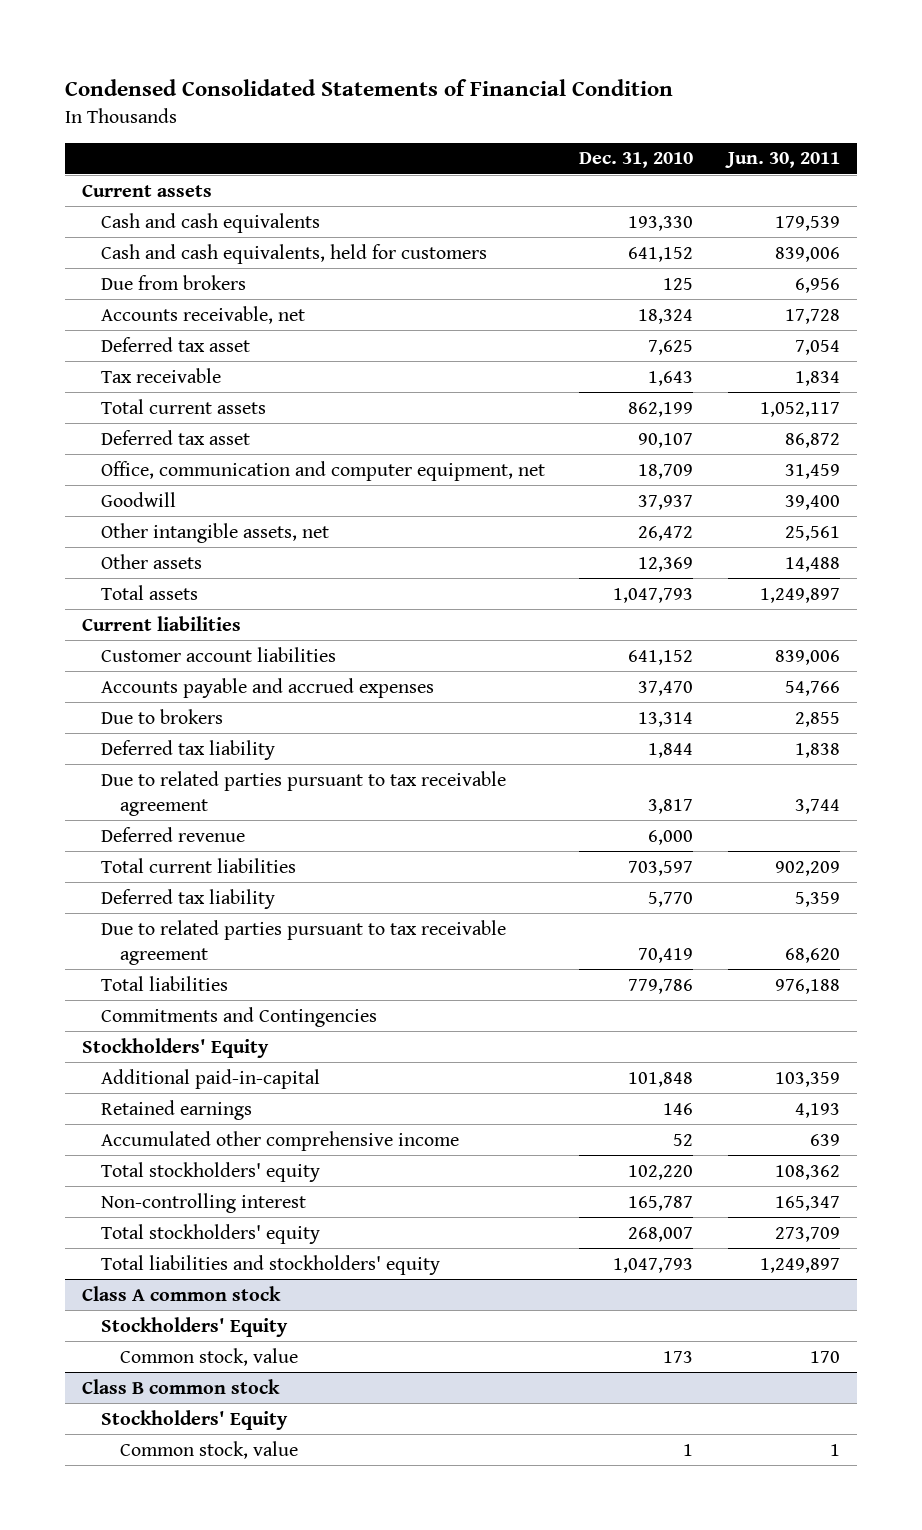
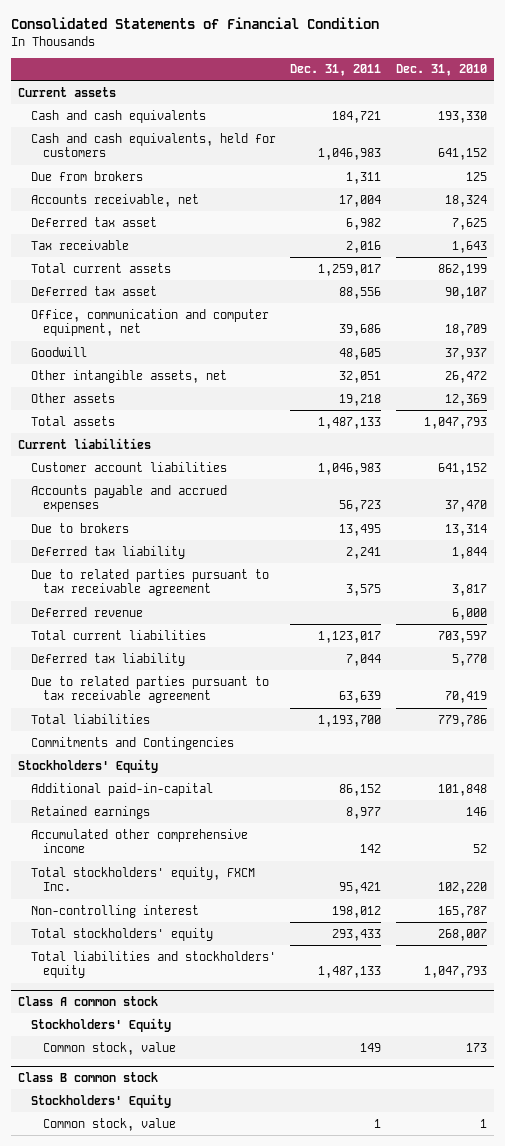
- Condensed Consolidated Statements of Financial Condition
+ Consolidated Statements of Financial Condition
- | Dec. 31, 2010 | Jun. 30, 2011
+ | Dec. 31, 2011 | Dec. 31, 2010
- Total stockholders' equity | 102,220 | 108,362
+ Total stockholders' equity, FXCM Inc. | 95,421 | 102,220

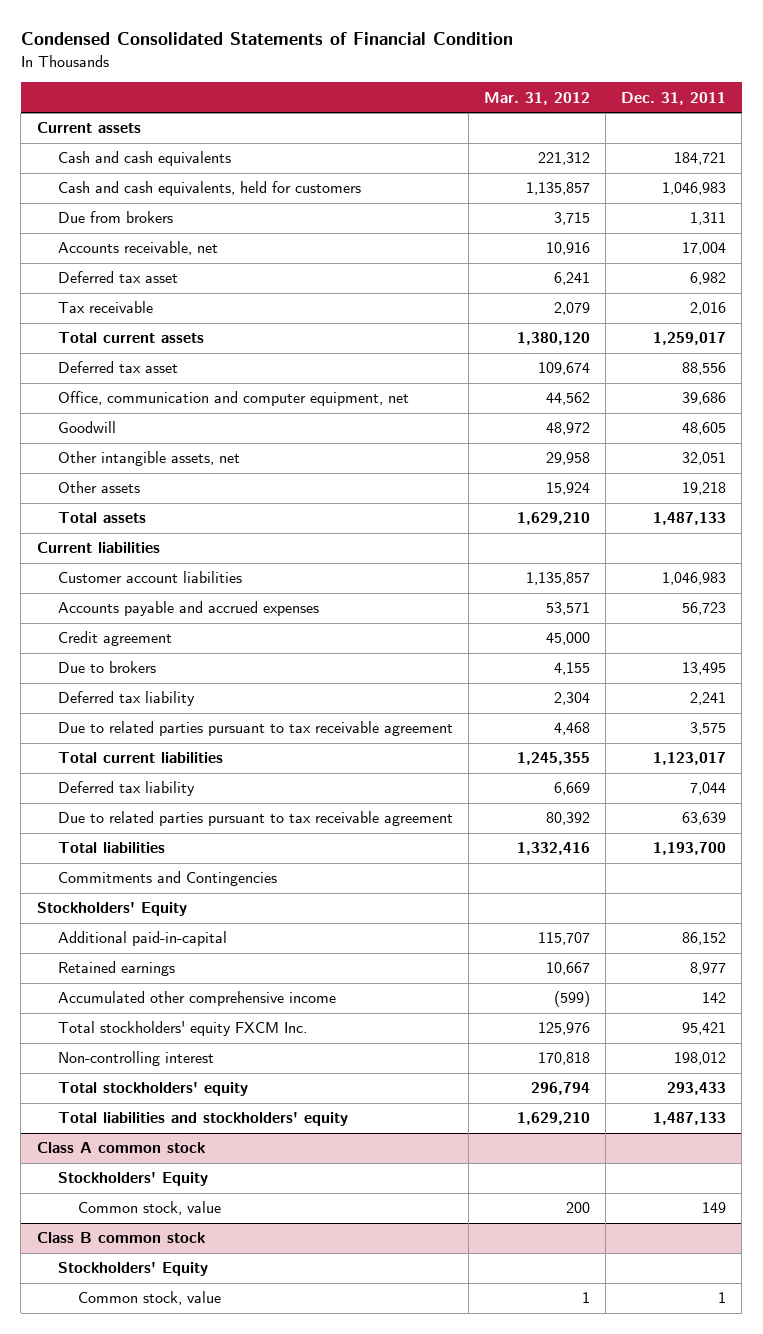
- Consolidated Statements of Financial Condition
+ Condensed Consolidated Statements of Financial Condition
- | Dec. 31, 2011 | Dec. 31, 2010
+ | Mar. 31, 2012 | Dec. 31, 2011
+ Credit agreement | 45,000 |
- Deferred revenue | | 6,000
- Total stockholders' equity, FXCM Inc. | 95,421 | 102,220
+ Total stockholders' equity FXCM Inc. | 125,976 | 95,421

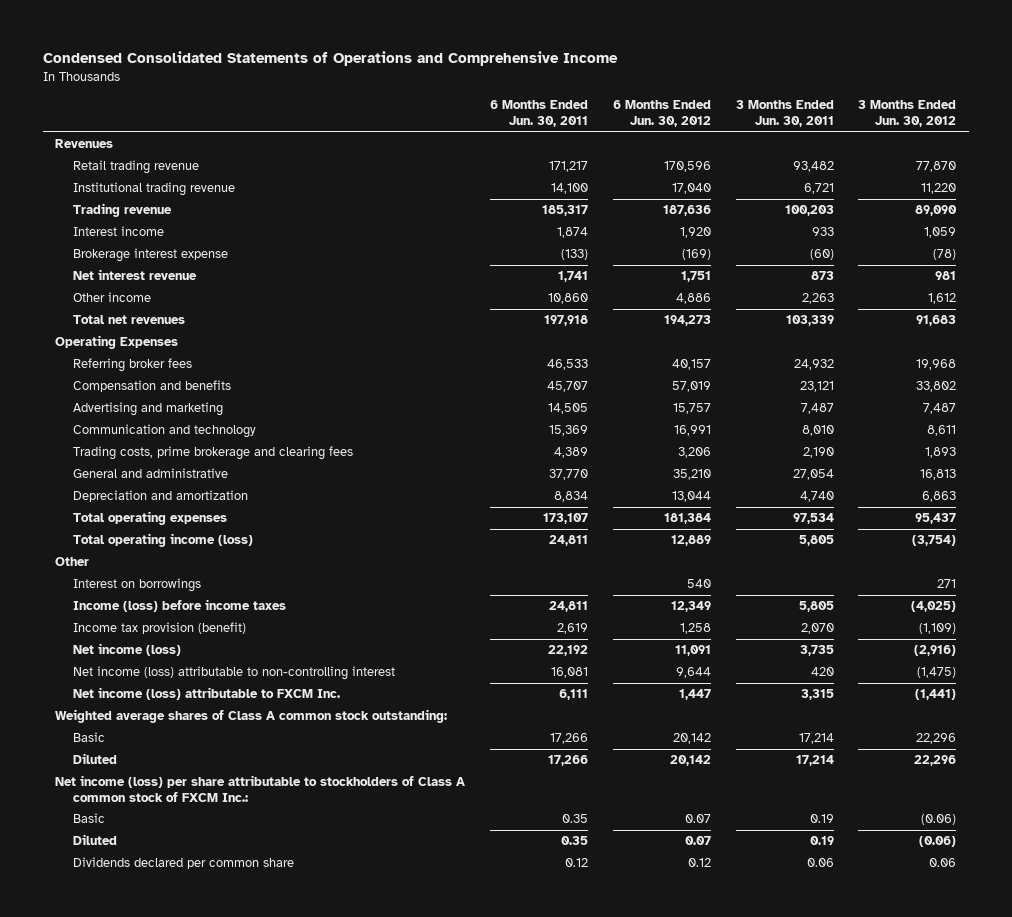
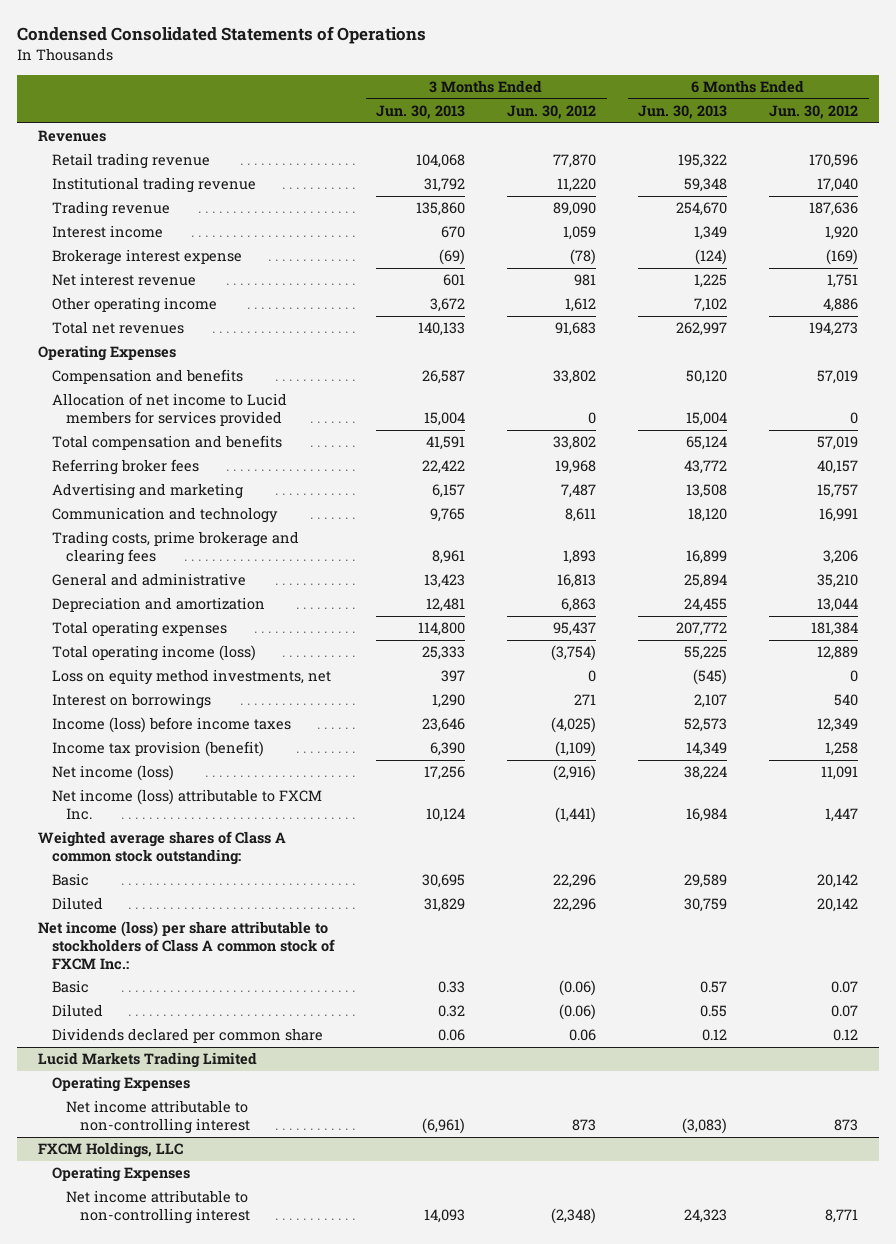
- Condensed Consolidated Statements of Operations and Comprehensive Income
+ Condensed Consolidated Statements of Operations
- | 6 Months Ended Jun. 30, 2011 | 6 Months Ended Jun. 30, 2012 | 3 Months Ended Jun. 30, 2011 | 3 Months Ended Jun. 30, 2012
+ | 3 Months Ended Jun. 30, 2013 | 3 Months Ended Jun. 30, 2012 | 6 Months Ended Jun. 30, 2013 | 6 Months Ended Jun. 30, 2012
- Other income | 10,860 | 4,886 | 2,263 | 1,612
+ Other operating income | 3,672 | 1,612 | 7,102 | 4,886
+ Allocation of net income to Lucid members for services provided | 15,004 | 0 | 15,004 | 0
+ Total compensation and benefits | 41,591 | 33,802 | 65,124 | 57,019
moved down: Referring broker fees | 22,422 | 19,968 | 43,772 | 40,157
- Other
+ Loss on equity method investments, net | 397 | 0 | (545) | 0
- Net income (loss) attributable to non-controlling interest | 16,081 | 9,644 | 420 | (1,475)
+ Lucid Markets Trading Limited
+ Operating Expenses
+ Net income attributable to non-controlling interest | (6,961) | 873 | (3,083) | 873
+ FXCM Holdings, LLC
+ Operating Expenses
+ Net income attributable to non-controlling interest | 14,093 | (2,348) | 24,323 | 8,771

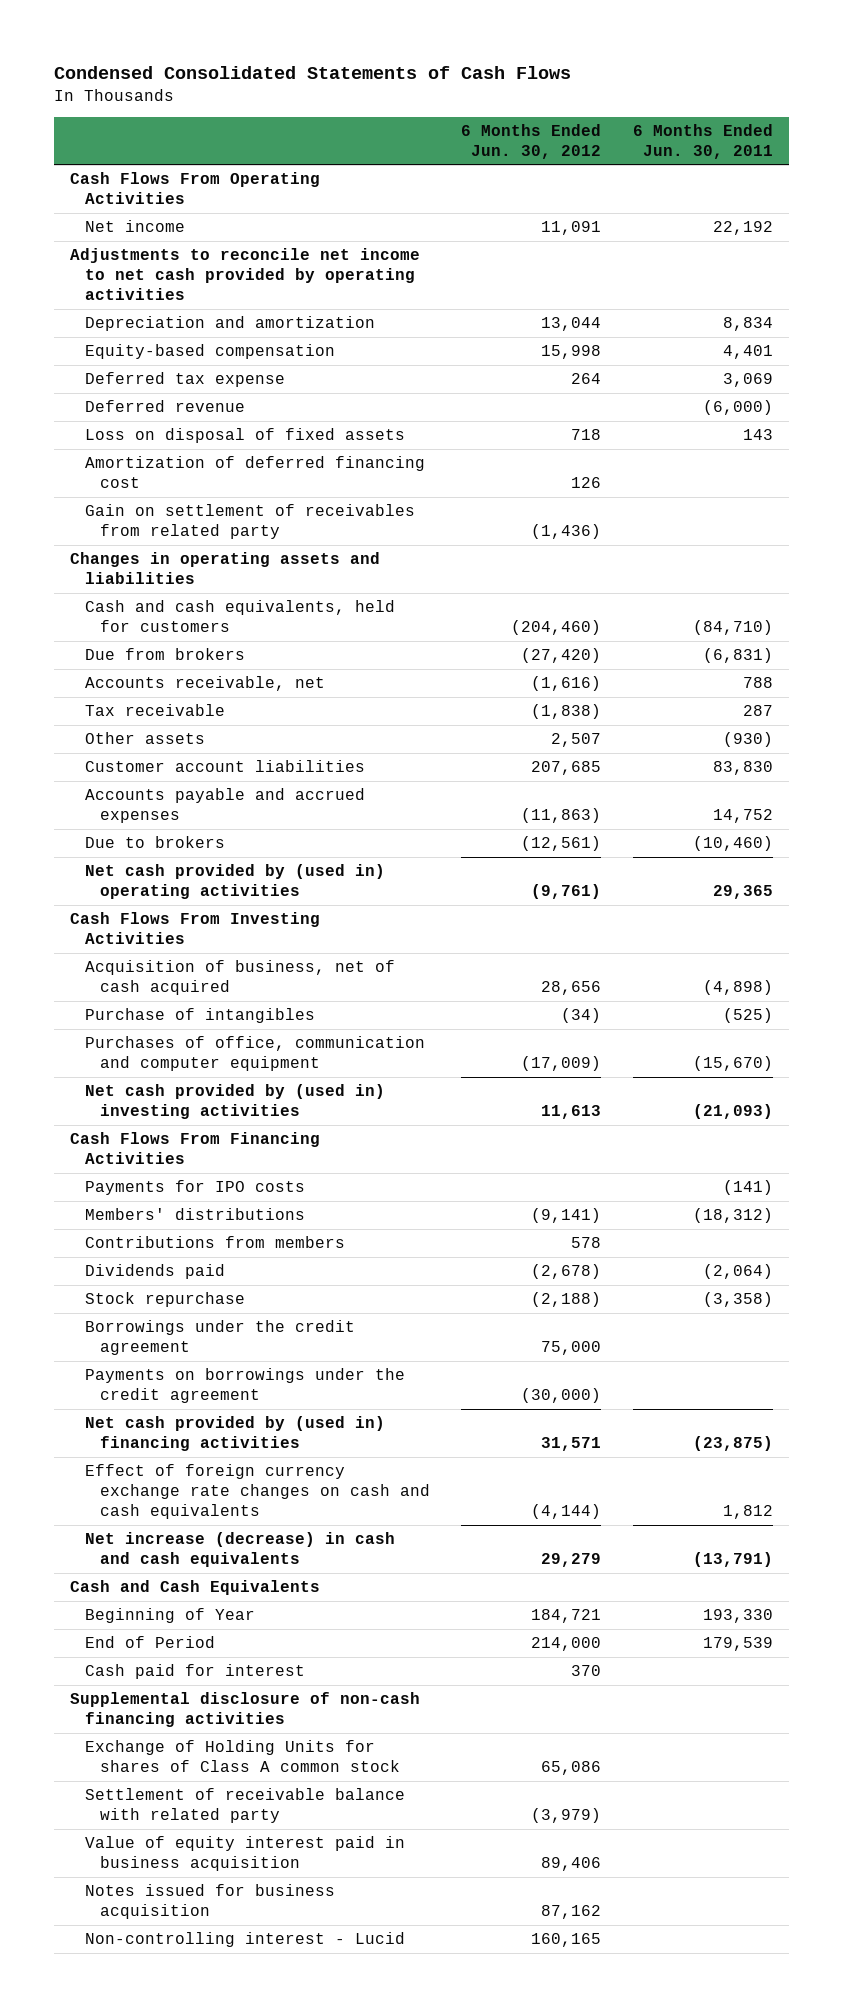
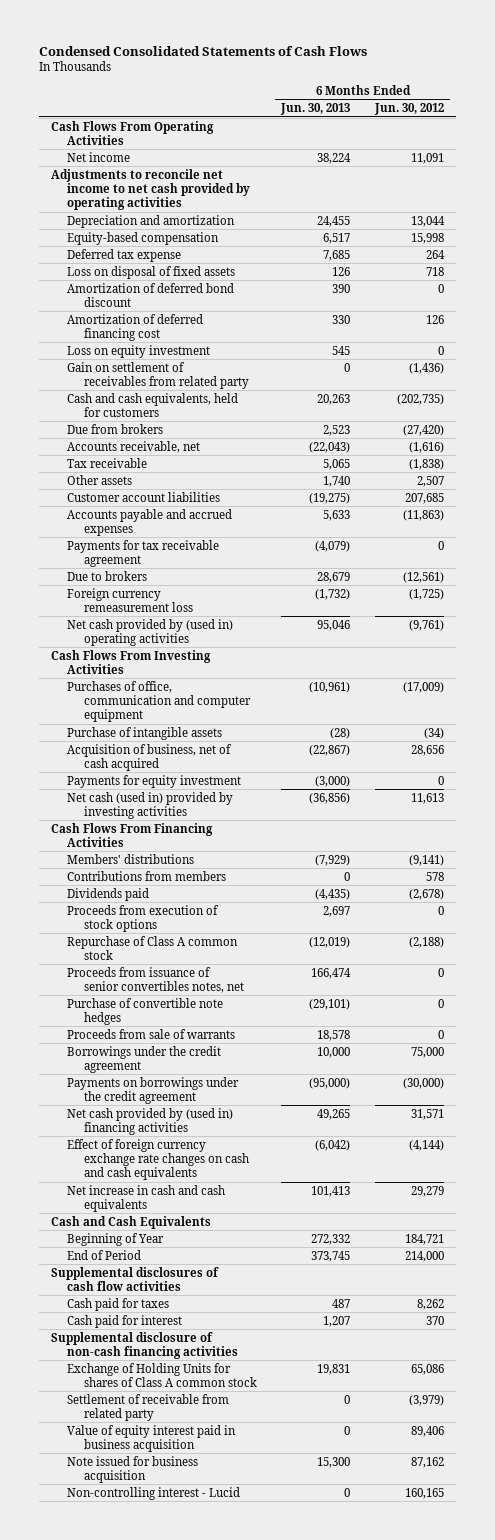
- | 6 Months Ended Jun. 30, 2012 | 6 Months Ended Jun. 30, 2011
+ | 6 Months Ended Jun. 30, 2013 | 6 Months Ended Jun. 30, 2012
- Deferred revenue | | (6,000)
+ Amortization of deferred bond discount | 390 | 0
+ Loss on equity investment | 545 | 0
- Changes in operating assets and liabilities
- Cash and cash equivalents, held for customers | (204,460) | (84,710)
+ Cash and cash equivalents, held for customers | 20,263 | (202,735)
+ Payments for tax receivable agreement | (4,079) | 0
+ Foreign currency remeasurement loss | (1,732) | (1,725)
- Purchase of intangibles | (34) | (525)
- Net cash provided by (used in) investing activities | 11,613 | (21,093)
+ Purchase of intangible assets | (28) | (34)
moved down: Acquisition of business, net of cash acquired | (22,867) | 28,656
+ Payments for equity investment | (3,000) | 0
+ Net cash (used in) provided by investing activities | (36,856) | 11,613
- Payments for IPO costs | | (141)
- Stock repurchase | (2,188) | (3,358)
+ Proceeds from execution of stock options | 2,697 | 0
+ Repurchase of Class A common stock | (12,019) | (2,188)
+ Proceeds from issuance of senior convertibles notes, net | 166,474 | 0
+ Purchase of convertible note hedges | (29,101) | 0
+ Proceeds from sale of warrants | 18,578 | 0
- Net increase (decrease) in cash and cash equivalents | 29,279 | (13,791)
+ Net increase in cash and cash equivalents | 101,413 | 29,279
+ Supplemental disclosures of cash flow activities
+ Cash paid for taxes | 487 | 8,262
- Settlement of receivable balance with related party | (3,979) |
+ Settlement of receivable from related party | 0 | (3,979)
- Notes issued for business acquisition | 87,162 |
+ Note issued for business acquisition | 15,300 | 87,162

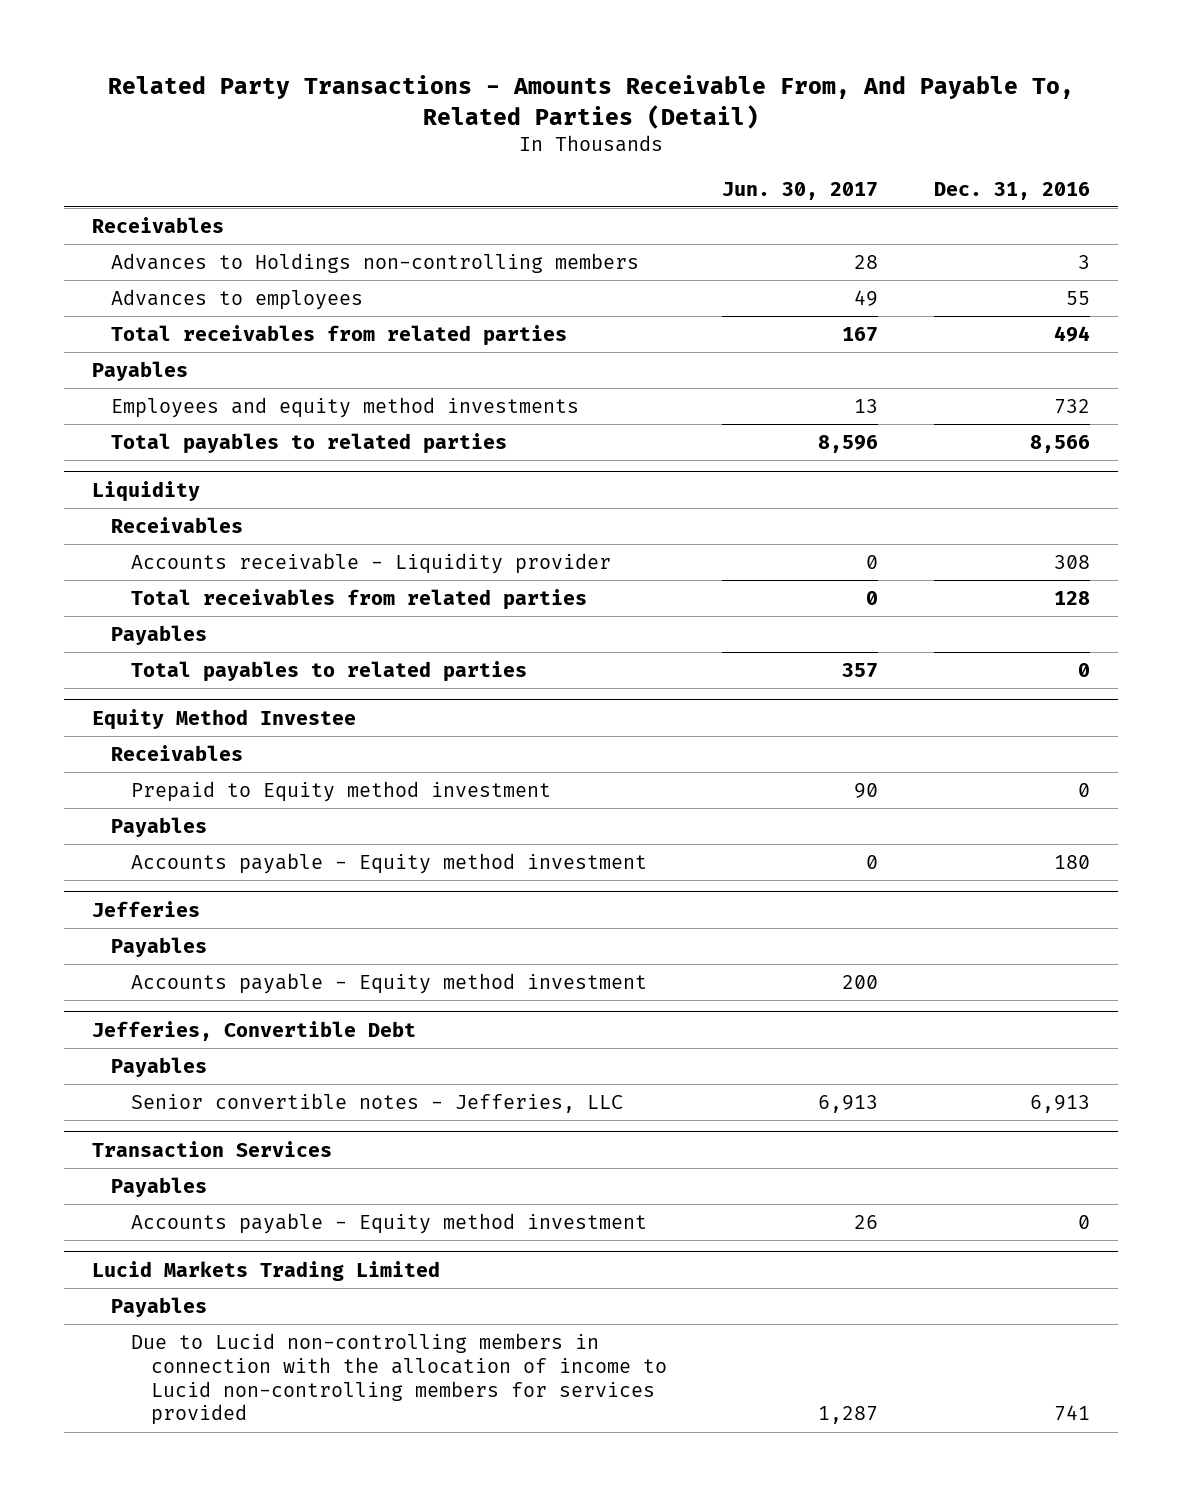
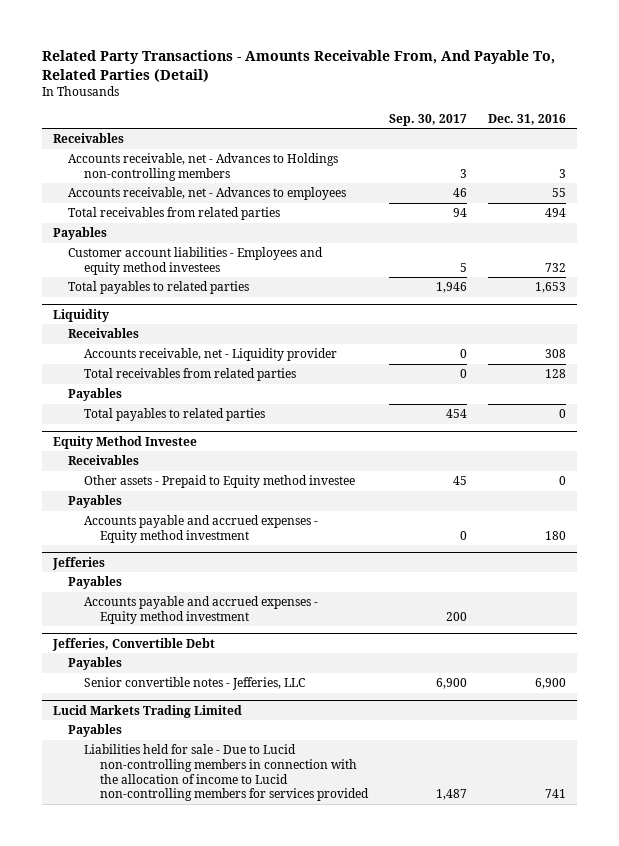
- | Jun. 30, 2017 | Dec. 31, 2016
+ | Sep. 30, 2017 | Dec. 31, 2016
- Advances to Holdings non-controlling members | 28 | 3
- Advances to employees | 49 | 55
+ Accounts receivable, net - Advances to Holdings non-controlling members | 3 | 3
+ Accounts receivable, net - Advances to employees | 46 | 55
- Employees and equity method investments | 13 | 732
- Total payables to related parties | 8,596 | 8,566
+ Customer account liabilities - Employees and equity method investees | 5 | 732
+ Total payables to related parties | 1,946 | 1,653
@ Liquidity
- Accounts receivable - Liquidity provider | 0 | 308
+ Accounts receivable, net - Liquidity provider | 0 | 308
@ Equity Method Investee
- Prepaid to Equity method investment | 90 | 0
+ Other assets - Prepaid to Equity method investee | 45 | 0
- Accounts payable - Equity method investment | 0 | 180
+ Accounts payable and accrued expenses - Equity method investment | 0 | 180
@ Jefferies
- Accounts payable - Equity method investment | 200 |
+ Accounts payable and accrued expenses - Equity method investment | 200 |
@ Jefferies, Convertible Debt
- Senior convertible notes - Jefferies, LLC | 6,913 | 6,913
- Transaction Services
- Payables
- Accounts payable - Equity method investment | 26 | 0
@ Jefferies, Convertible Debt
+ Senior convertible notes - Jefferies, LLC | 6,900 | 6,900
@ Lucid Markets Trading Limited
- Due to Lucid non-controlling members in connection with the allocation of income to Lucid non-controlling members for services provided | 1,287 | 741
+ Liabilities held for sale - Due to Lucid non-controlling members in connection with the allocation of income to Lucid non-controlling members for services provided | 1,487 | 741

